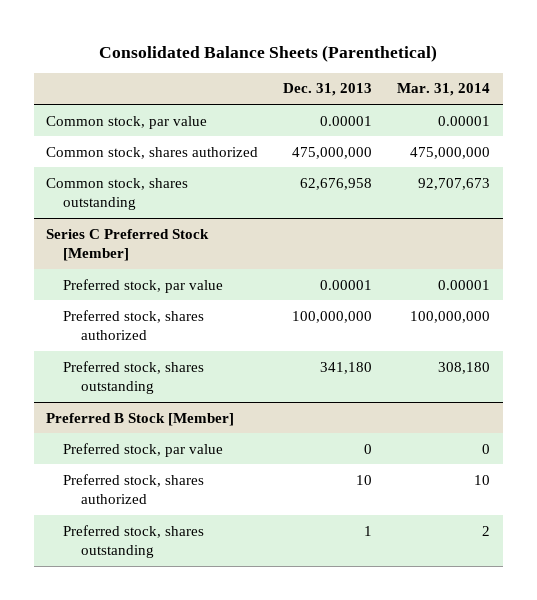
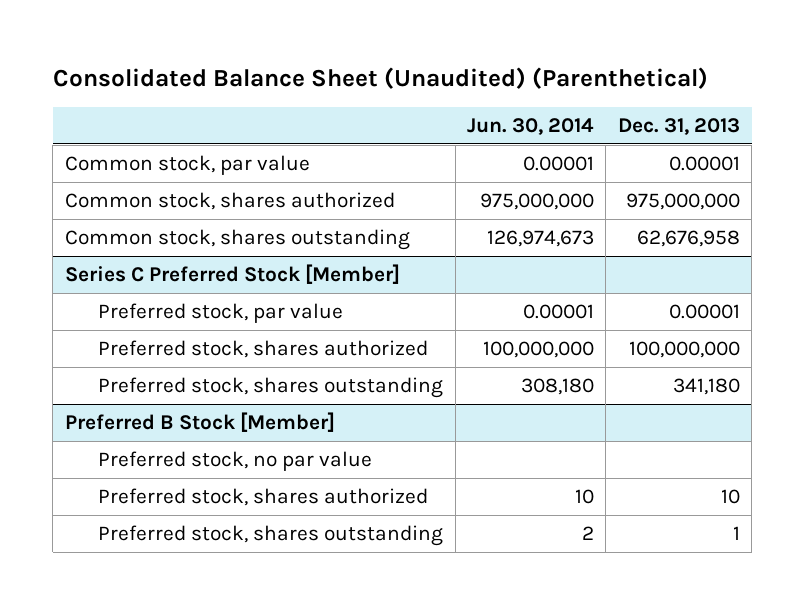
- Consolidated Balance Sheets (Parenthetical)
+ Consolidated Balance Sheet (Unaudited) (Parenthetical)
- | Dec. 31, 2013 | Mar. 31, 2014
+ | Jun. 30, 2014 | Dec. 31, 2013
- Common stock, shares authorized | 475,000,000 | 475,000,000
+ Common stock, shares authorized | 975,000,000 | 975,000,000
@ Preferred B Stock [Member]
- Preferred stock, par value | 0 | 0
+ Preferred stock, no par value

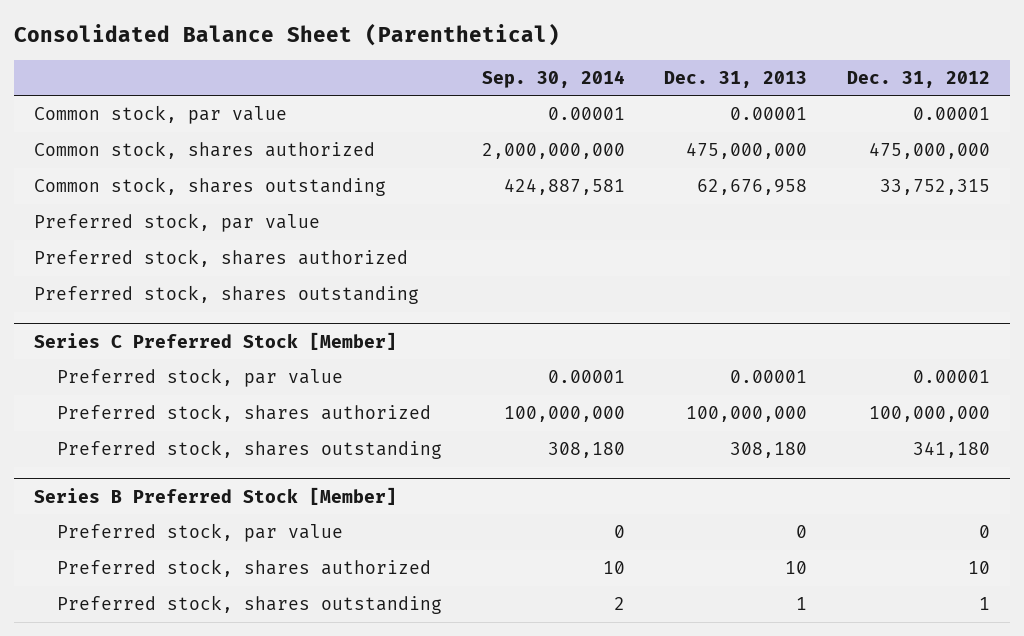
- Consolidated Balance Sheet (Unaudited) (Parenthetical)
+ Consolidated Balance Sheet (Parenthetical)
- | Jun. 30, 2014 | Dec. 31, 2013
+ | Sep. 30, 2014 | Dec. 31, 2013 | Dec. 31, 2012
- Common stock, shares authorized | 975,000,000 | 975,000,000
+ Common stock, shares authorized | 2,000,000,000 | 475,000,000 | 475,000,000
+ Preferred stock, par value
+ Preferred stock, shares authorized
+ Preferred stock, shares outstanding
@ Series C Preferred Stock [Member]
- Preferred stock, shares outstanding | 308,180 | 341,180
- Preferred B Stock [Member]
- Preferred stock, no par value
@ Series C Preferred Stock [Member]
+ Preferred stock, shares outstanding | 308,180 | 308,180 | 341,180
+ Series B Preferred Stock [Member]
+ Preferred stock, par value | 0 | 0 | 0

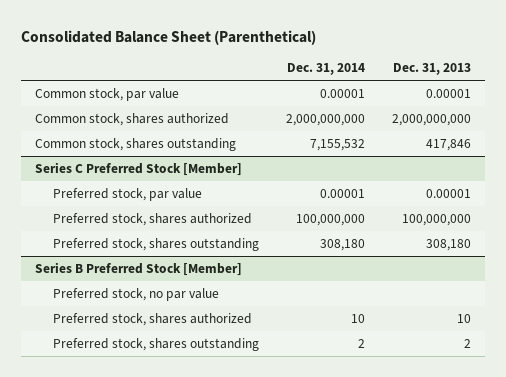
- | Sep. 30, 2014 | Dec. 31, 2013 | Dec. 31, 2012
+ | Dec. 31, 2014 | Dec. 31, 2013
- Common stock, shares authorized | 2,000,000,000 | 475,000,000 | 475,000,000
- Common stock, shares outstanding | 424,887,581 | 62,676,958 | 33,752,315
- Preferred stock, par value
- Preferred stock, shares authorized
- Preferred stock, shares outstanding
+ Common stock, shares authorized | 2,000,000,000 | 2,000,000,000
+ Common stock, shares outstanding | 7,155,532 | 417,846
@ Series B Preferred Stock [Member]
- Preferred stock, par value | 0 | 0 | 0
+ Preferred stock, no par value
- Preferred stock, shares outstanding | 2 | 1 | 1
+ Preferred stock, shares outstanding | 2 | 2

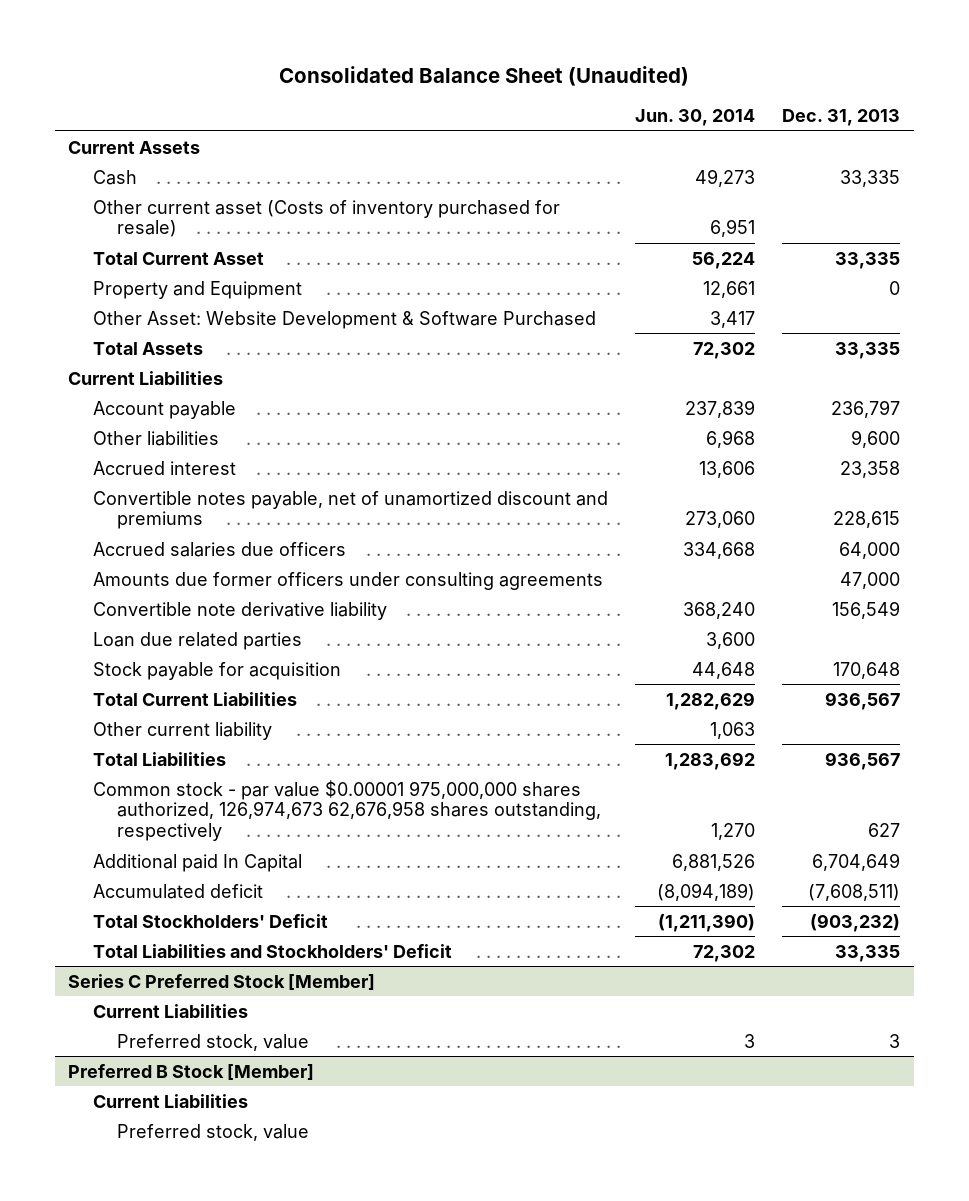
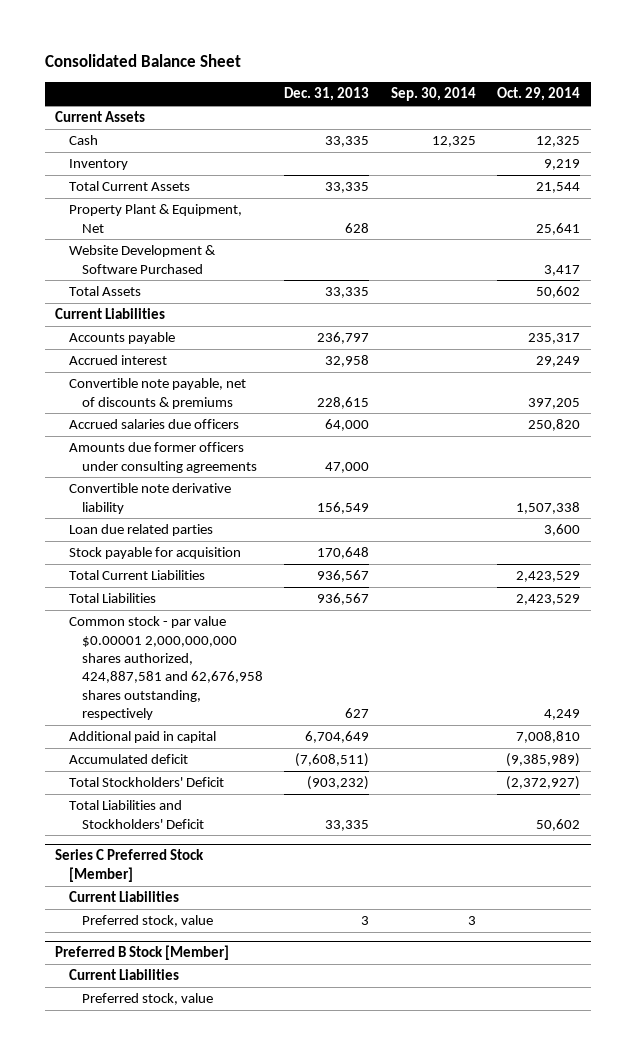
- Consolidated Balance Sheet (Unaudited)
+ Consolidated Balance Sheet
- | Jun. 30, 2014 | Dec. 31, 2013
+ | Dec. 31, 2013 | Sep. 30, 2014 | Oct. 29, 2014
- Other current asset (Costs of inventory purchased for resale) | 6,951 |
- Total Current Asset | 56,224 | 33,335
- Property and Equipment | 12,661 | 0
- Other Asset: Website Development & Software Purchased | 3,417 |
+ Inventory | | | 9,219
+ Total Current Assets | 33,335 | | 21,544
+ Property Plant & Equipment, Net | 628 | | 25,641
+ Website Development & Software Purchased | | | 3,417
- Account payable | 237,839 | 236,797
- Other liabilities | 6,968 | 9,600
- Accrued interest | 13,606 | 23,358
- Convertible notes payable, net of unamortized discount and premiums | 273,060 | 228,615
+ Accounts payable | 236,797 | | 235,317
+ Accrued interest | 32,958 | | 29,249
+ Convertible note payable, net of discounts & premiums | 228,615 | | 397,205
- Other current liability | 1,063 |
- Common stock - par value $0.00001 975,000,000 shares authorized, 126,974,673 62,676,958 shares outstanding, respectively | 1,270 | 627
- Additional paid In Capital | 6,881,526 | 6,704,649
+ Common stock - par value $0.00001 2,000,000,000 shares authorized, 424,887,581 and 62,676,958 shares outstanding, respectively | 627 | | 4,249
+ Additional paid in capital | 6,704,649 | | 7,008,810

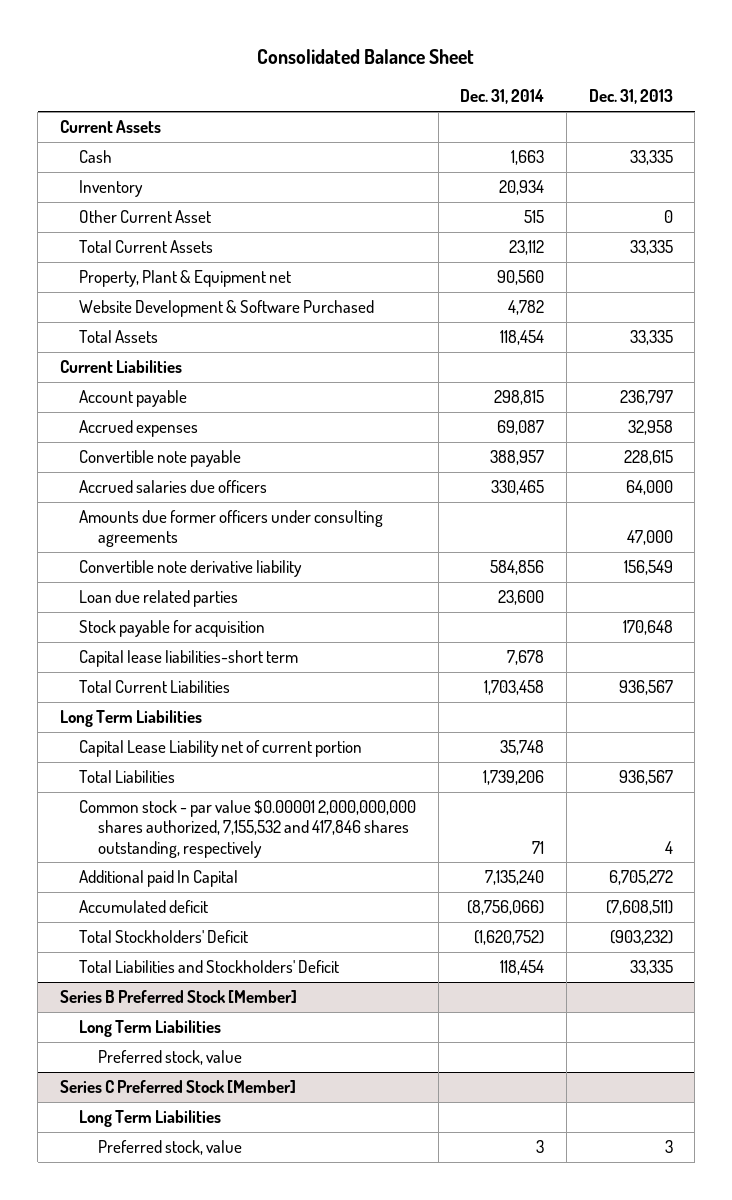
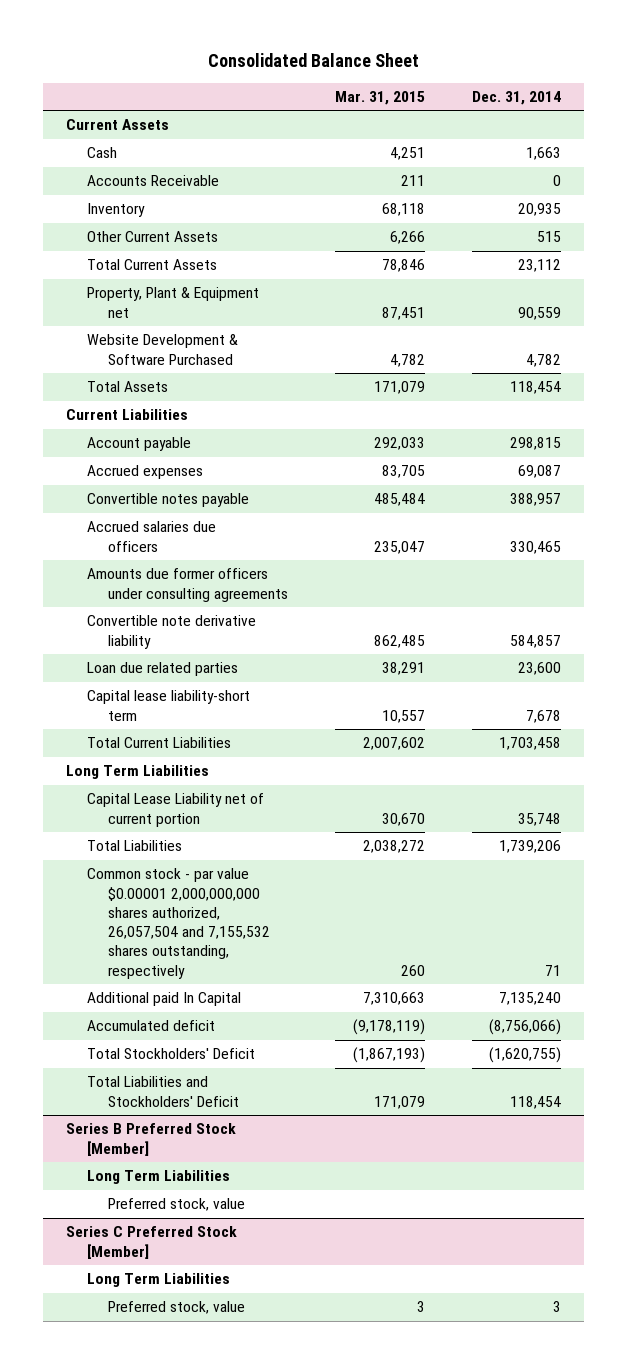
- | Dec. 31, 2014 | Dec. 31, 2013
+ | Mar. 31, 2015 | Dec. 31, 2014
- Inventory | 20,934 |
- Other Current Asset | 515 | 0
+ Accounts Receivable | 211 | 0
+ Inventory | 68,118 | 20,935
+ Other Current Assets | 6,266 | 515
- Property, Plant & Equipment net | 90,560 |
+ Property, Plant & Equipment net | 87,451 | 90,559
- Convertible note payable | 388,957 | 228,615
+ Convertible notes payable | 485,484 | 388,957
- Convertible note derivative liability | 584,856 | 156,549
+ Convertible note derivative liability | 862,485 | 584,857
- Stock payable for acquisition | | 170,648
- Capital lease liabilities-short term | 7,678 |
+ Capital lease liability-short term | 10,557 | 7,678
- Common stock - par value $0.00001 2,000,000,000 shares authorized, 7,155,532 and 417,846 shares outstanding, respectively | 71 | 4
+ Common stock - par value $0.00001 2,000,000,000 shares authorized, 26,057,504 and 7,155,532 shares outstanding, respectively | 260 | 71
- Total Stockholders' Deficit | (1,620,752) | (903,232)
+ Total Stockholders' Deficit | (1,867,193) | (1,620,755)

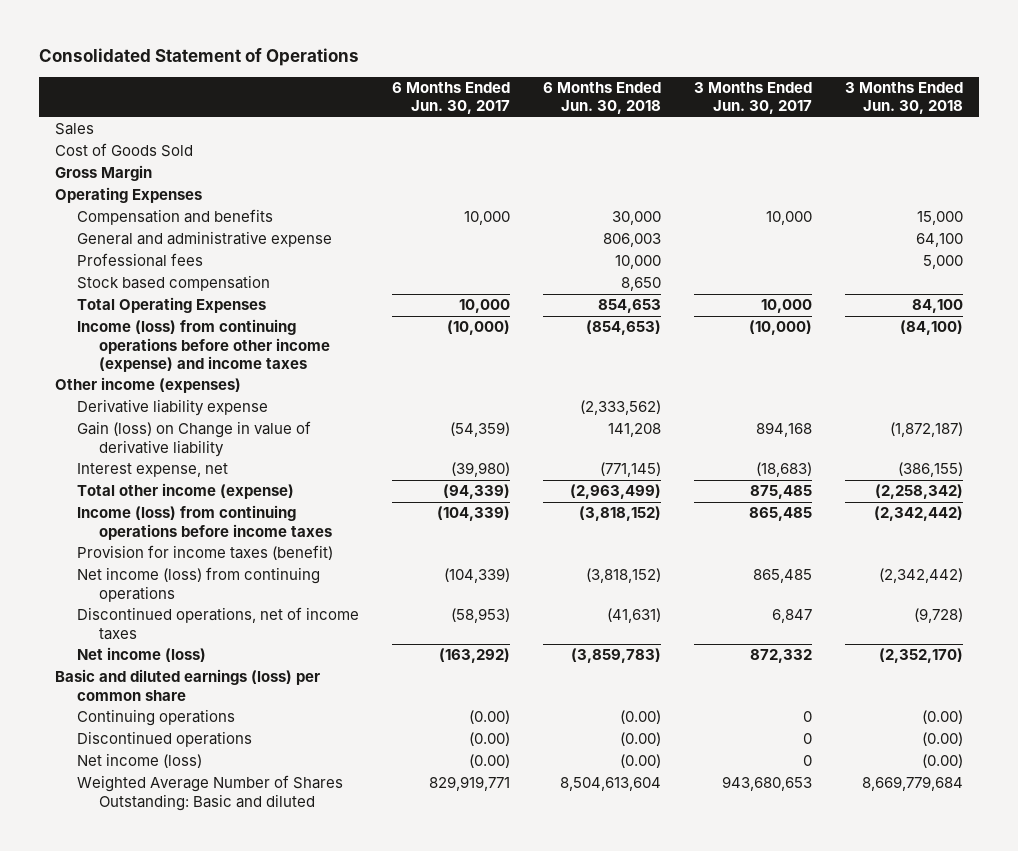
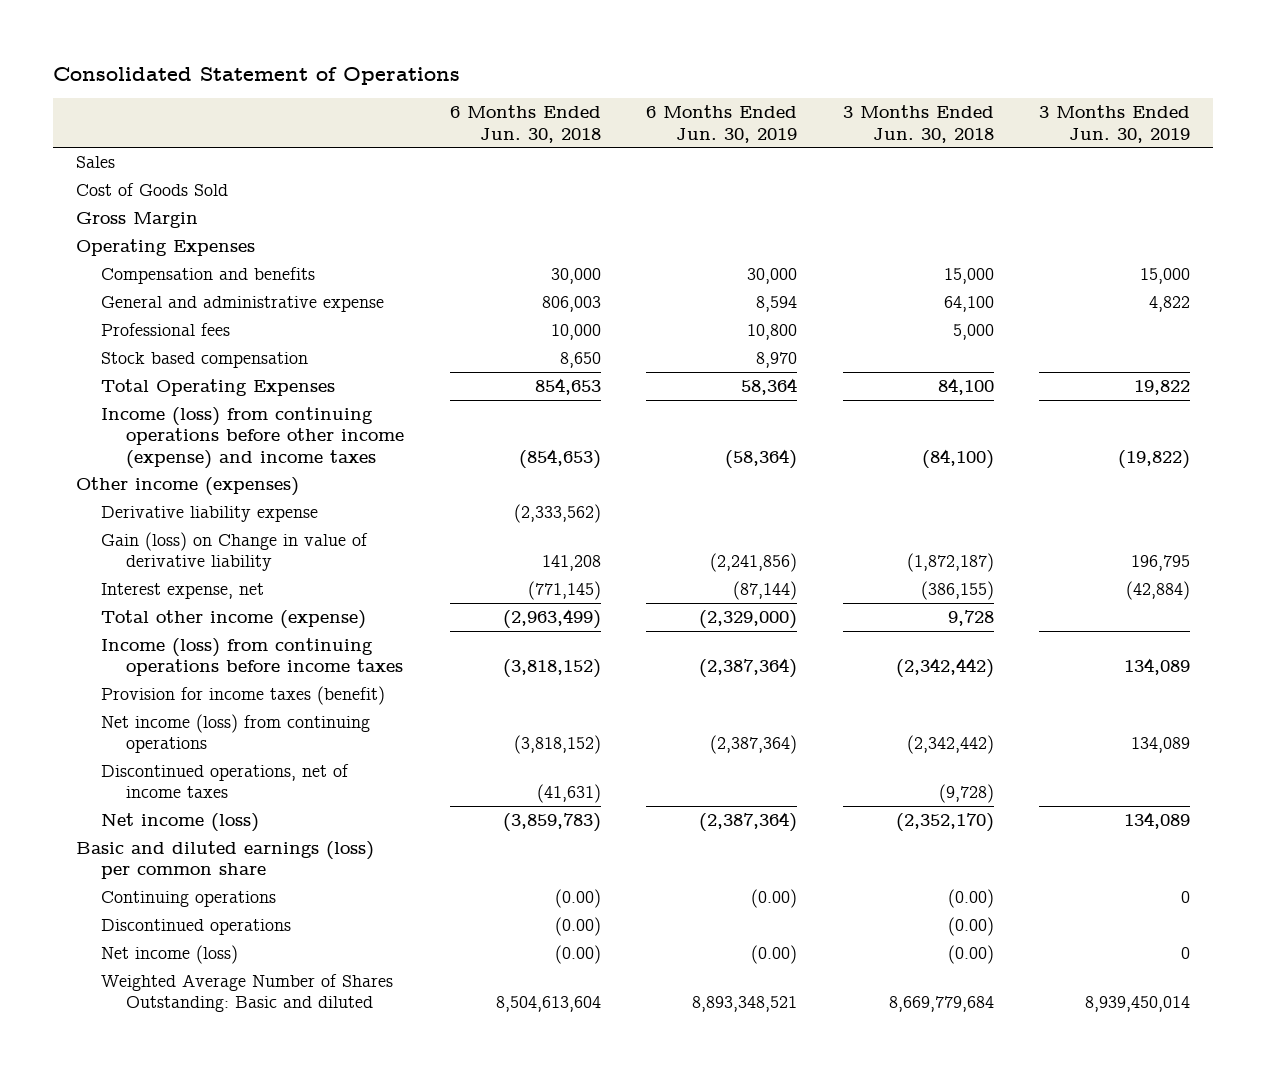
- | 6 Months Ended Jun. 30, 2017 | 6 Months Ended Jun. 30, 2018 | 3 Months Ended Jun. 30, 2017 | 3 Months Ended Jun. 30, 2018
+ | 6 Months Ended Jun. 30, 2018 | 6 Months Ended Jun. 30, 2019 | 3 Months Ended Jun. 30, 2018 | 3 Months Ended Jun. 30, 2019
- Total other income (expense) | (94,339) | (2,963,499) | 875,485 | (2,258,342)
+ Total other income (expense) | (2,963,499) | (2,329,000) | 9,728 |

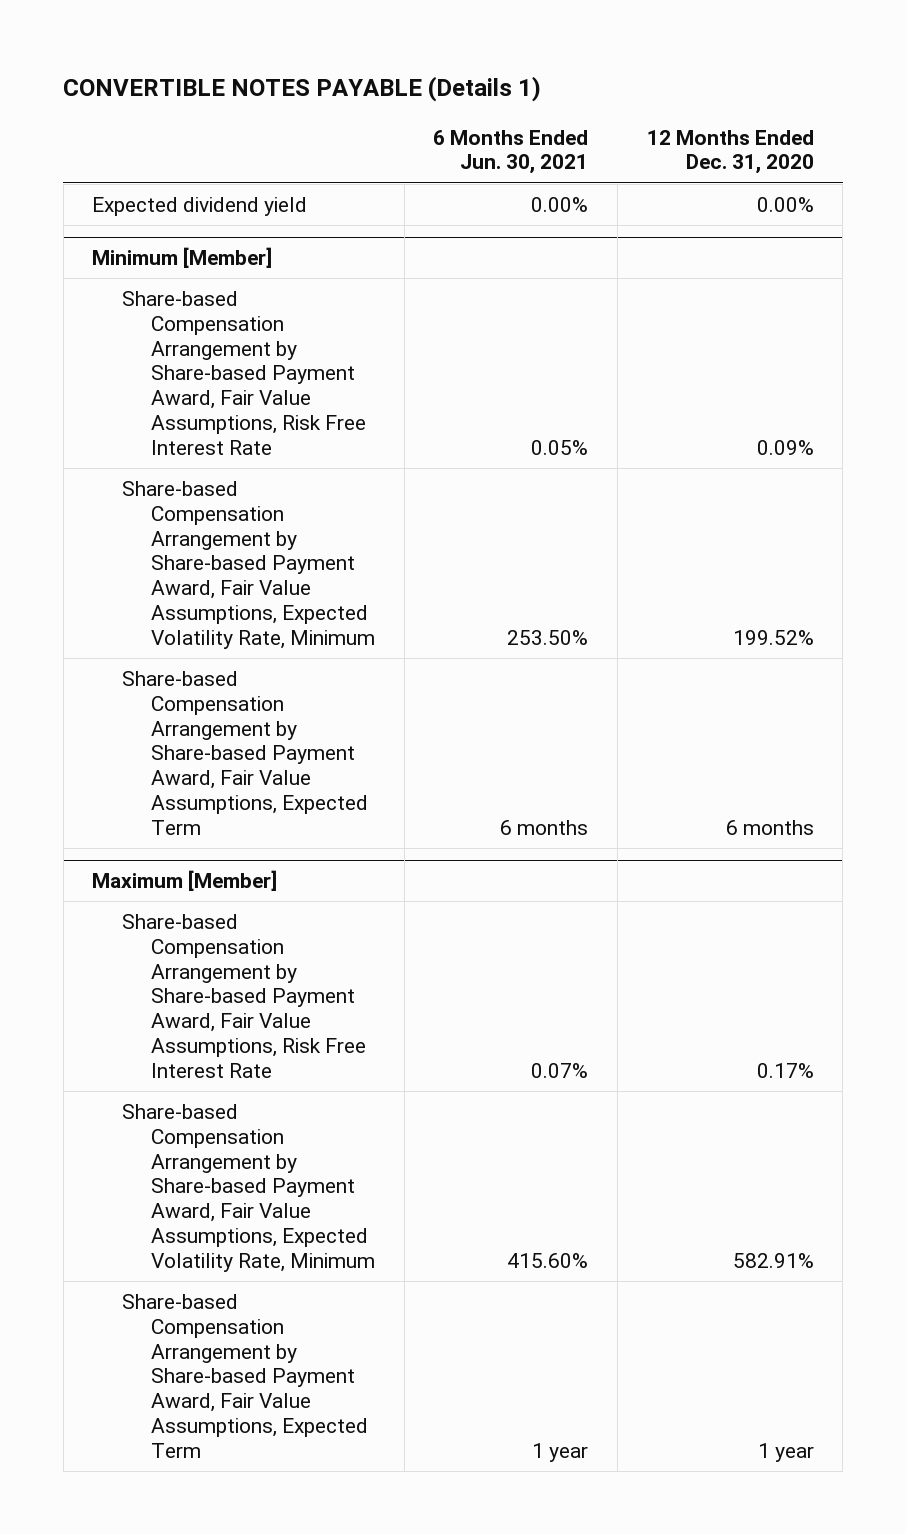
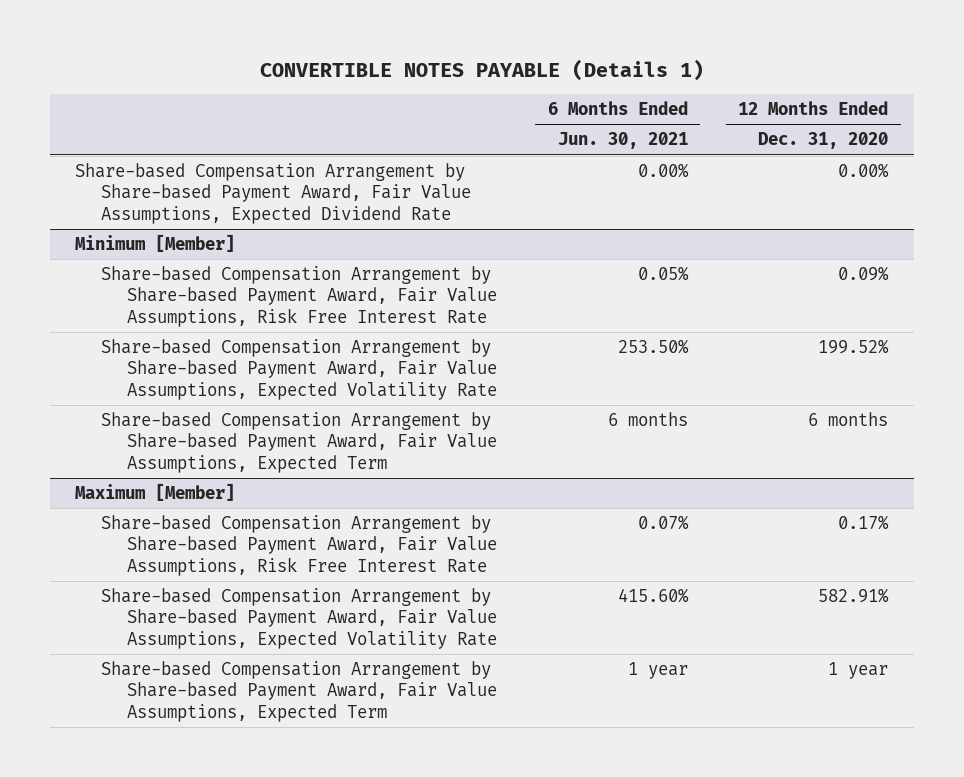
- Expected dividend yield | 0.00% | 0.00%
+ Share-based Compensation Arrangement by Share-based Payment Award, Fair Value Assumptions, Expected Dividend Rate | 0.00% | 0.00%
@ Minimum [Member]
- Share-based Compensation Arrangement by Share-based Payment Award, Fair Value Assumptions, Expected Volatility Rate, Minimum | 253.50% | 199.52%
+ Share-based Compensation Arrangement by Share-based Payment Award, Fair Value Assumptions, Expected Volatility Rate | 253.50% | 199.52%
@ Maximum [Member]
- Share-based Compensation Arrangement by Share-based Payment Award, Fair Value Assumptions, Expected Volatility Rate, Minimum | 415.60% | 582.91%
+ Share-based Compensation Arrangement by Share-based Payment Award, Fair Value Assumptions, Expected Volatility Rate | 415.60% | 582.91%

